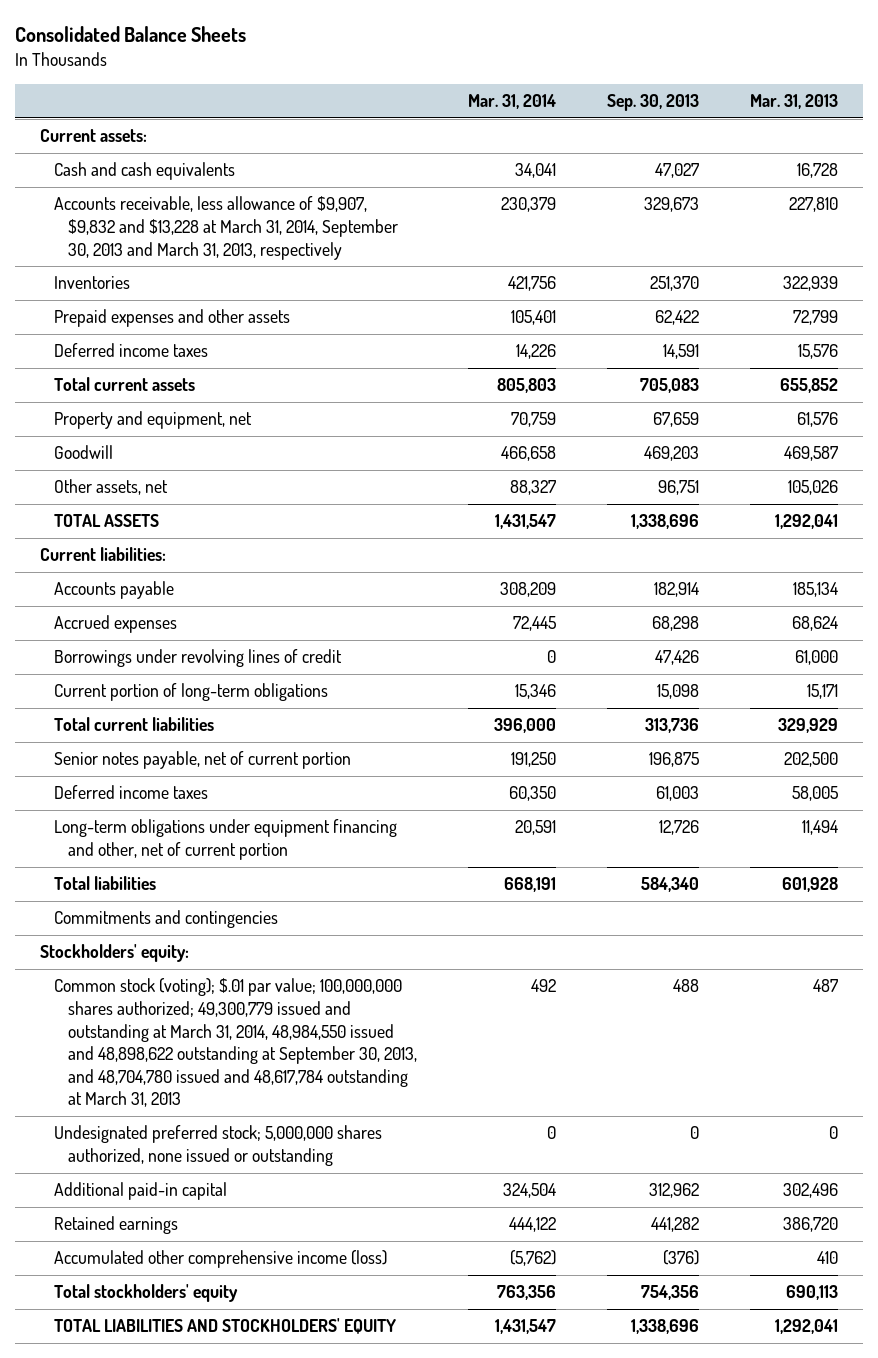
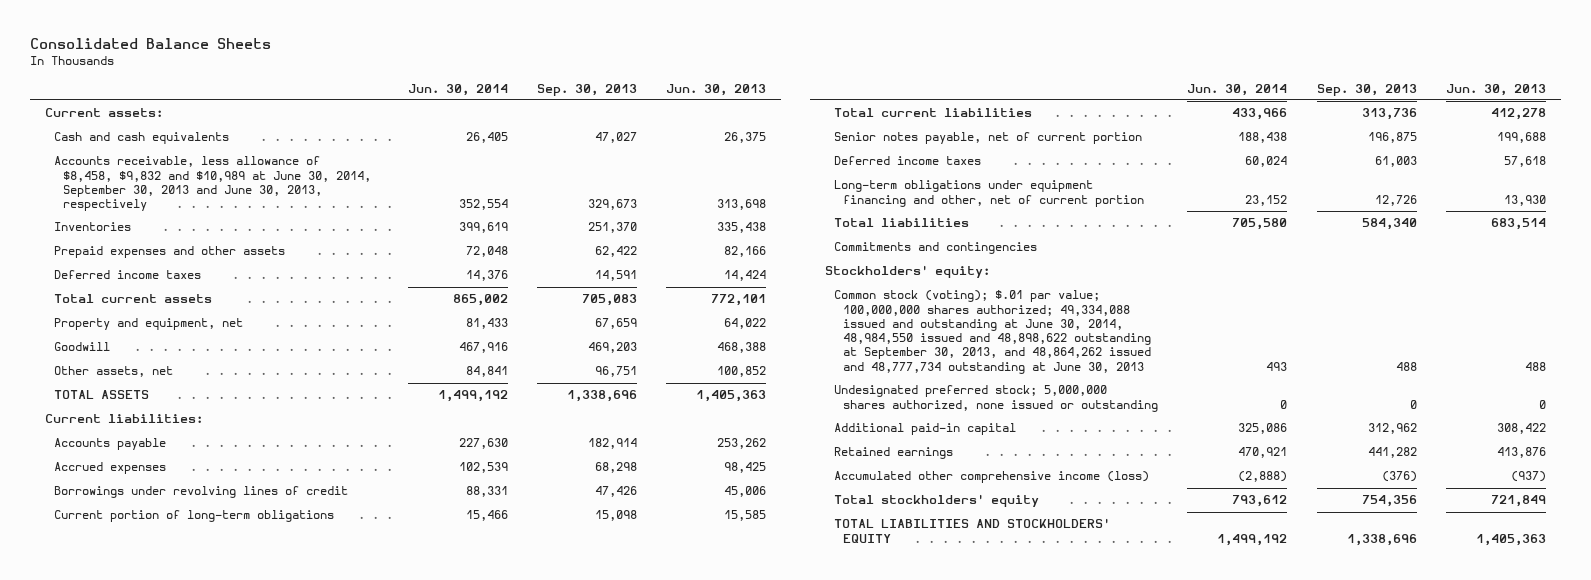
- | Mar. 31, 2014 | Sep. 30, 2013 | Mar. 31, 2013
+ | Jun. 30, 2014 | Sep. 30, 2013 | Jun. 30, 2013
- Accounts receivable, less allowance of $9,907, $9,832 and $13,228 at March 31, 2014, September 30, 2013 and March 31, 2013, respectively | 230,379 | 329,673 | 227,810
+ Accounts receivable, less allowance of $8,458, $9,832 and $10,989 at June 30, 2014, September 30, 2013 and June 30, 2013, respectively | 352,554 | 329,673 | 313,698
- Common stock (voting); $.01 par value; 100,000,000 shares authorized; 49,300,779 issued and outstanding at March 31, 2014, 48,984,550 issued and 48,898,622 outstanding at September 30, 2013, and 48,704,780 issued and 48,617,784 outstanding at March 31, 2013 | 492 | 488 | 487
+ Common stock (voting); $.01 par value; 100,000,000 shares authorized; 49,334,088 issued and outstanding at June 30, 2014, 48,984,550 issued and 48,898,622 outstanding at September 30, 2013, and 48,864,262 issued and 48,777,734 outstanding at June 30, 2013 | 493 | 488 | 488

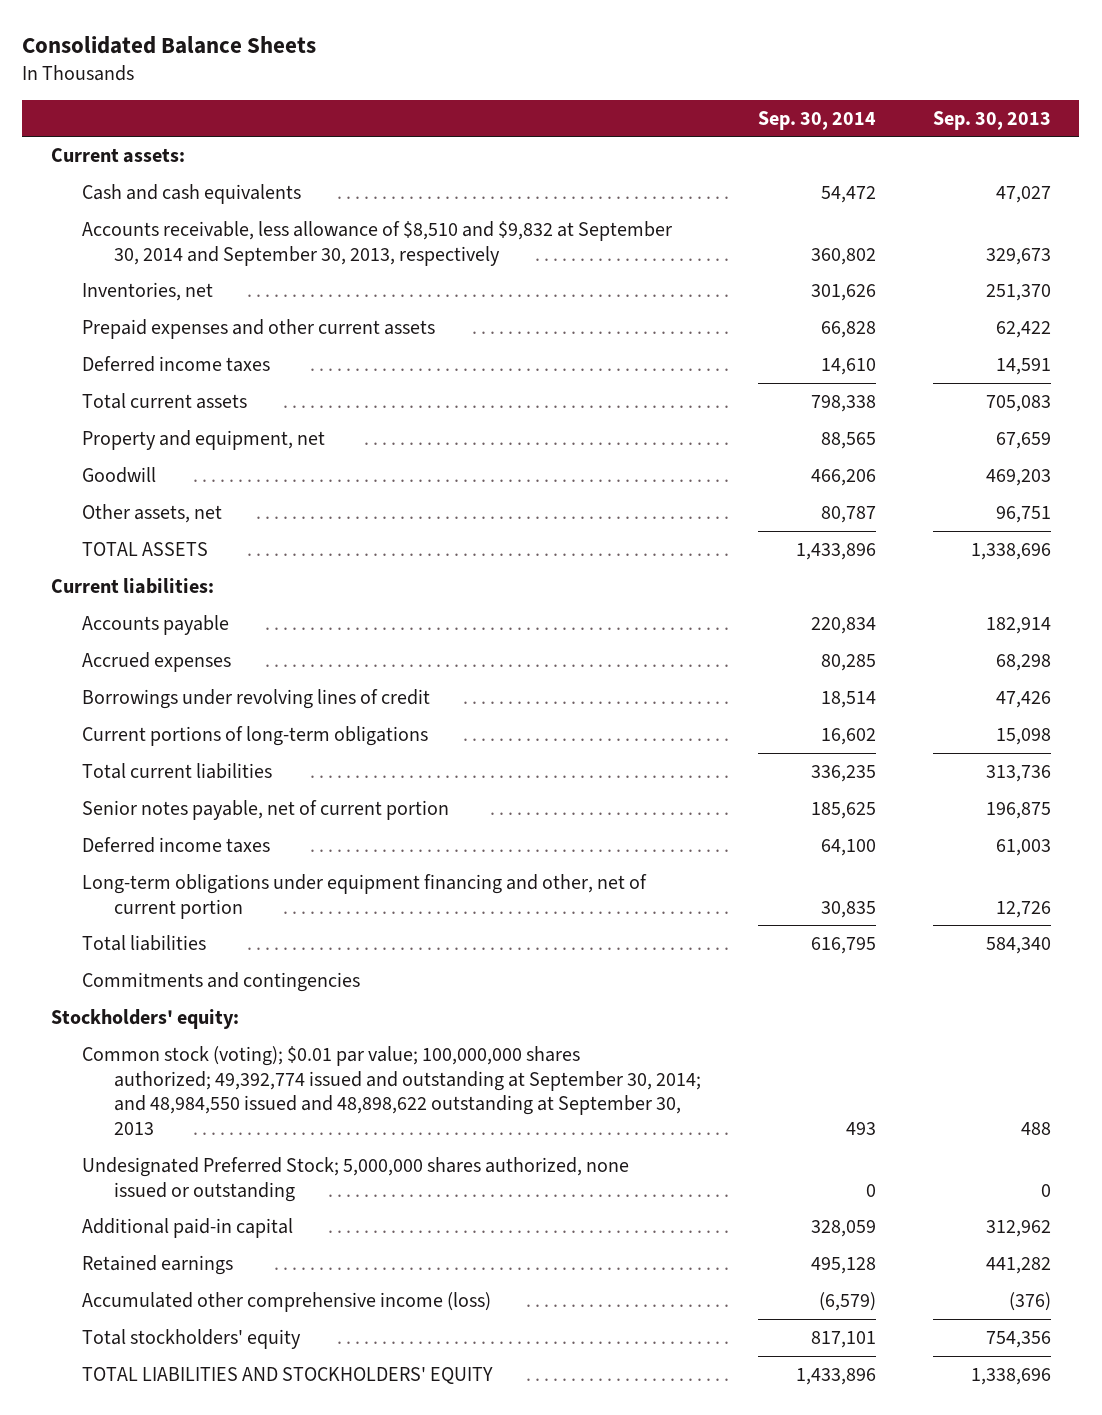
- | Jun. 30, 2014 | Sep. 30, 2013 | Jun. 30, 2013
+ | Sep. 30, 2014 | Sep. 30, 2013
- Accounts receivable, less allowance of $8,458, $9,832 and $10,989 at June 30, 2014, September 30, 2013 and June 30, 2013, respectively | 352,554 | 329,673 | 313,698
- Inventories | 399,619 | 251,370 | 335,438
- Prepaid expenses and other assets | 72,048 | 62,422 | 82,166
+ Accounts receivable, less allowance of $8,510 and $9,832 at September 30, 2014 and September 30, 2013, respectively | 360,802 | 329,673
+ Inventories, net | 301,626 | 251,370
+ Prepaid expenses and other current assets | 66,828 | 62,422
- Current portion of long-term obligations | 15,466 | 15,098 | 15,585
+ Current portions of long-term obligations | 16,602 | 15,098
- Common stock (voting); $.01 par value; 100,000,000 shares authorized; 49,334,088 issued and outstanding at June 30, 2014, 48,984,550 issued and 48,898,622 outstanding at September 30, 2013, and 48,864,262 issued and 48,777,734 outstanding at June 30, 2013 | 493 | 488 | 488
- Undesignated preferred stock; 5,000,000 shares authorized, none issued or outstanding | 0 | 0 | 0
+ Common stock (voting); $0.01 par value; 100,000,000 shares authorized; 49,392,774 issued and outstanding at September 30, 2014; and 48,984,550 issued and 48,898,622 outstanding at September 30, 2013 | 493 | 488
+ Undesignated Preferred Stock; 5,000,000 shares authorized, none issued or outstanding | 0 | 0

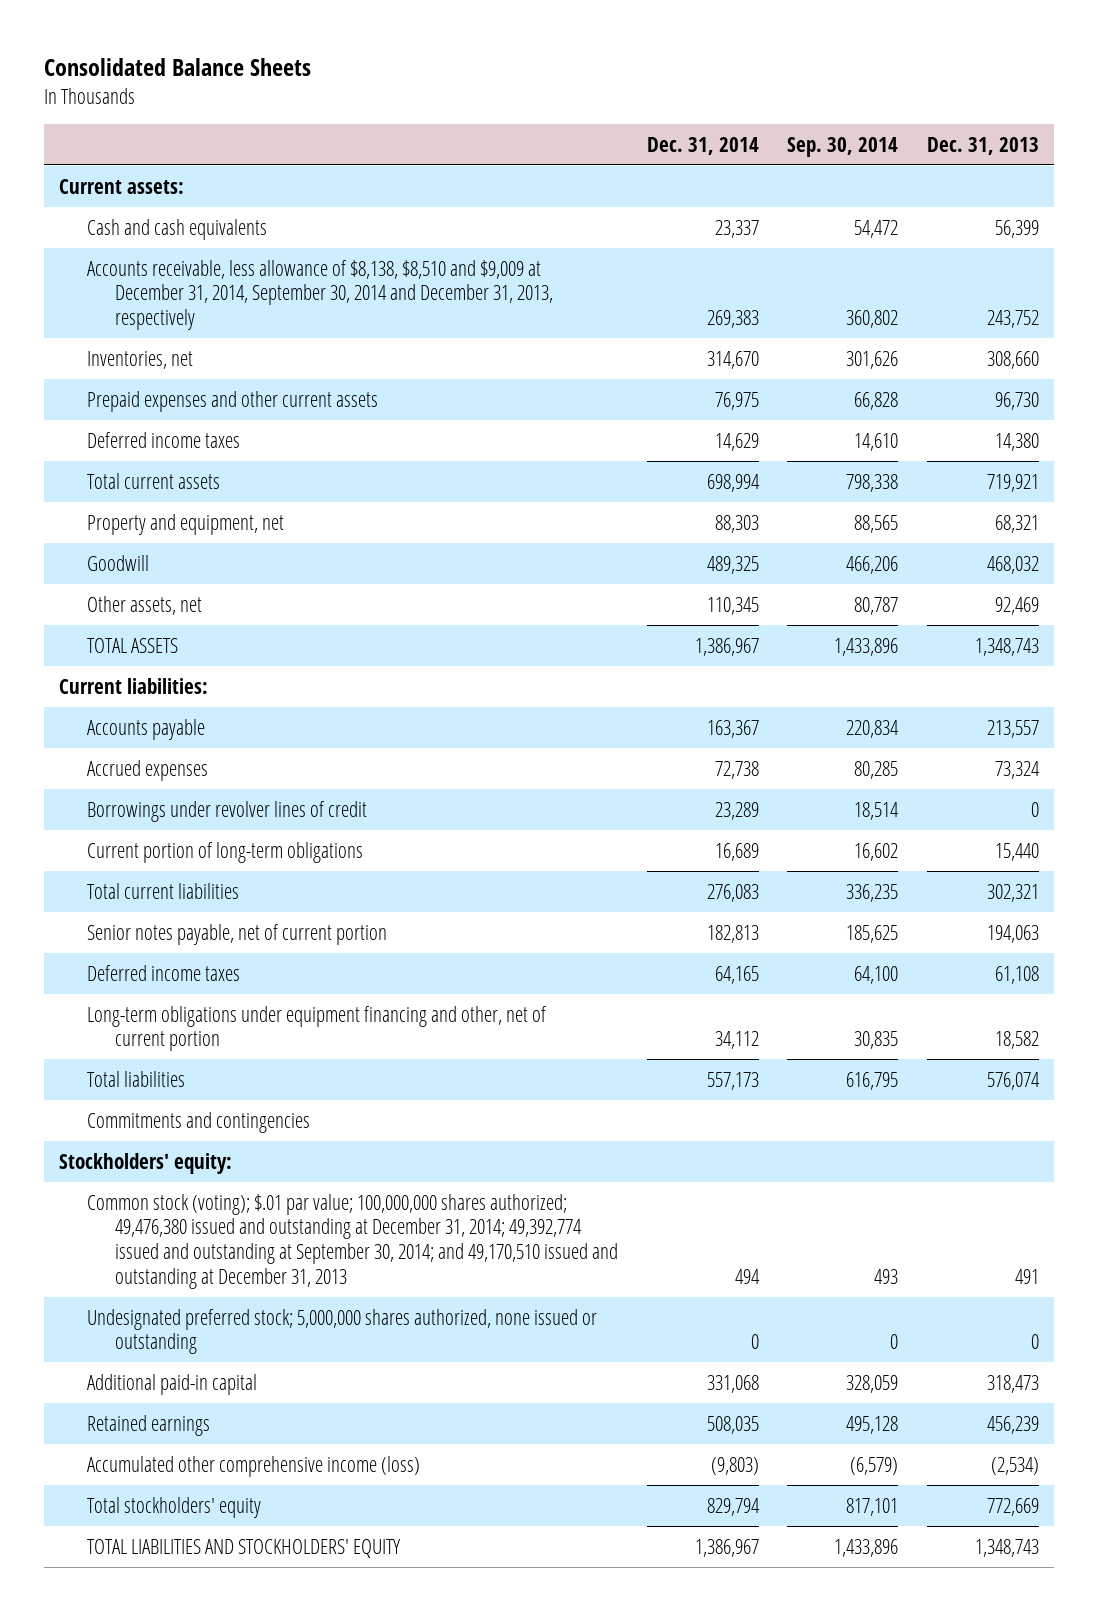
- | Sep. 30, 2014 | Sep. 30, 2013
+ | Dec. 31, 2014 | Sep. 30, 2014 | Dec. 31, 2013
- Accounts receivable, less allowance of $8,510 and $9,832 at September 30, 2014 and September 30, 2013, respectively | 360,802 | 329,673
+ Accounts receivable, less allowance of $8,138, $8,510 and $9,009 at December 31, 2014, September 30, 2014 and December 31, 2013, respectively | 269,383 | 360,802 | 243,752
- Borrowings under revolving lines of credit | 18,514 | 47,426
- Current portions of long-term obligations | 16,602 | 15,098
+ Borrowings under revolver lines of credit | 23,289 | 18,514 | 0
+ Current portion of long-term obligations | 16,689 | 16,602 | 15,440
- Common stock (voting); $0.01 par value; 100,000,000 shares authorized; 49,392,774 issued and outstanding at September 30, 2014; and 48,984,550 issued and 48,898,622 outstanding at September 30, 2013 | 493 | 488
- Undesignated Preferred Stock; 5,000,000 shares authorized, none issued or outstanding | 0 | 0
+ Common stock (voting); $.01 par value; 100,000,000 shares authorized; 49,476,380 issued and outstanding at December 31, 2014; 49,392,774 issued and outstanding at September 30, 2014; and 49,170,510 issued and outstanding at December 31, 2013 | 494 | 493 | 491
+ Undesignated preferred stock; 5,000,000 shares authorized, none issued or outstanding | 0 | 0 | 0

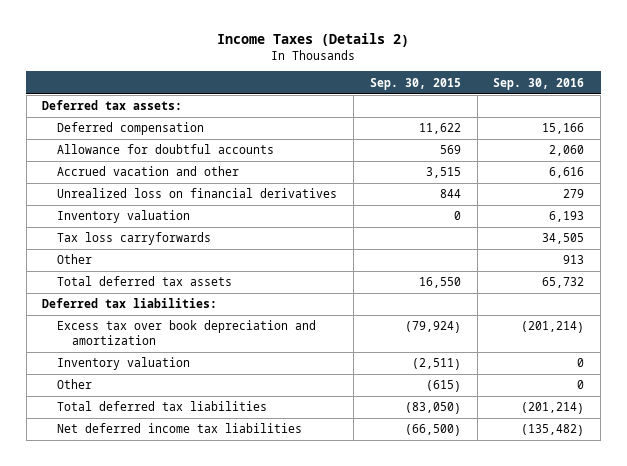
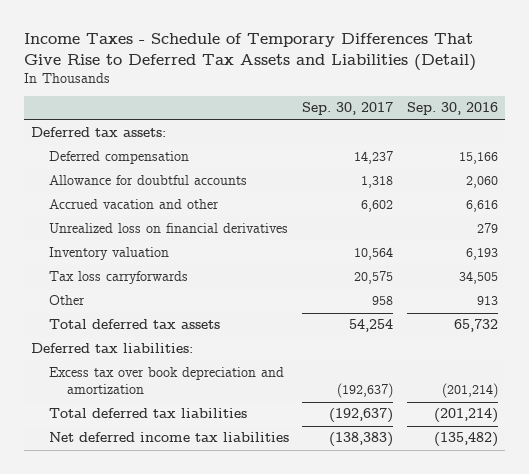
- Income Taxes (Details 2)
+ Income Taxes - Schedule of Temporary Differences That Give Rise to Deferred Tax Assets and Liabilities (Detail)
- | Sep. 30, 2015 | Sep. 30, 2016
+ | Sep. 30, 2017 | Sep. 30, 2016
- Inventory valuation | (2,511) | 0
- Other | (615) | 0

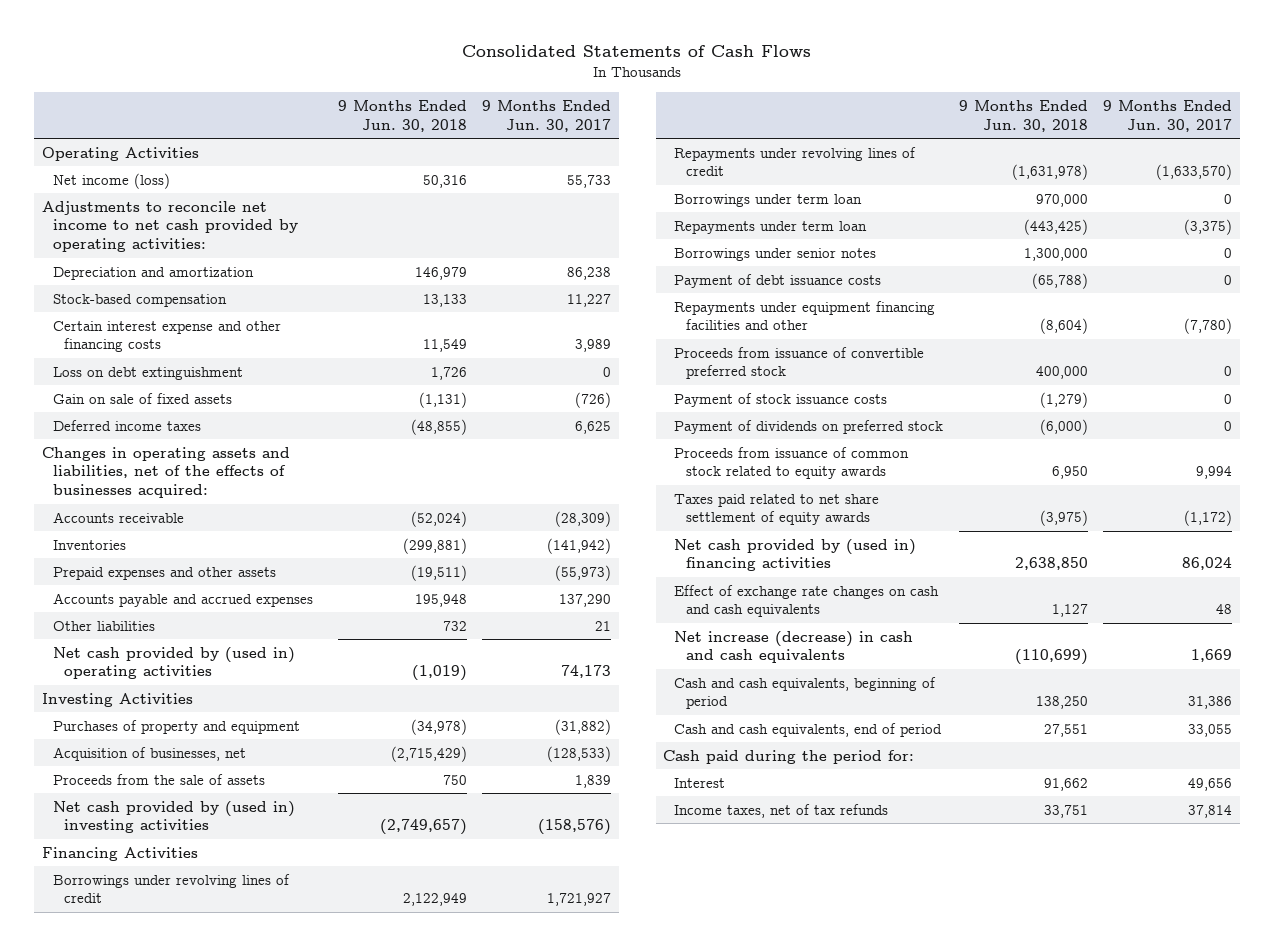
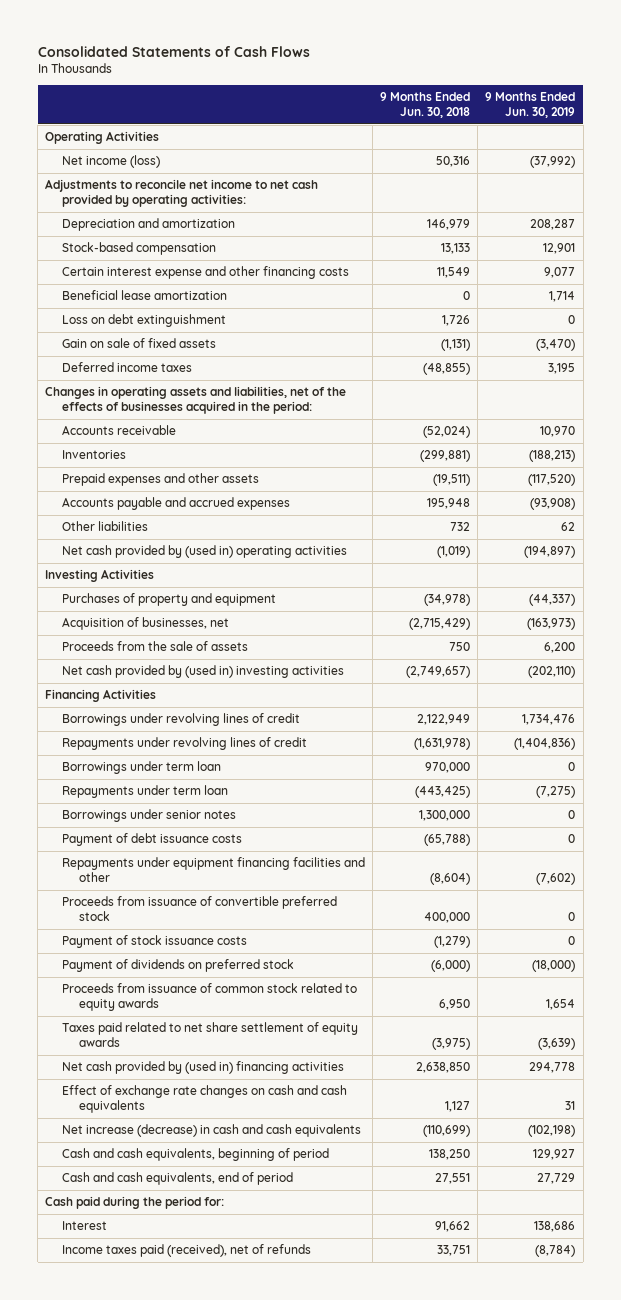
- | 9 Months Ended Jun. 30, 2018 | 9 Months Ended Jun. 30, 2017
+ | 9 Months Ended Jun. 30, 2018 | 9 Months Ended Jun. 30, 2019
+ Beneficial lease amortization | 0 | 1,714
- Changes in operating assets and liabilities, net of the effects of businesses acquired:
+ Changes in operating assets and liabilities, net of the effects of businesses acquired in the period:
- Income taxes, net of tax refunds | 33,751 | 37,814
+ Income taxes paid (received), net of refunds | 33,751 | (8,784)

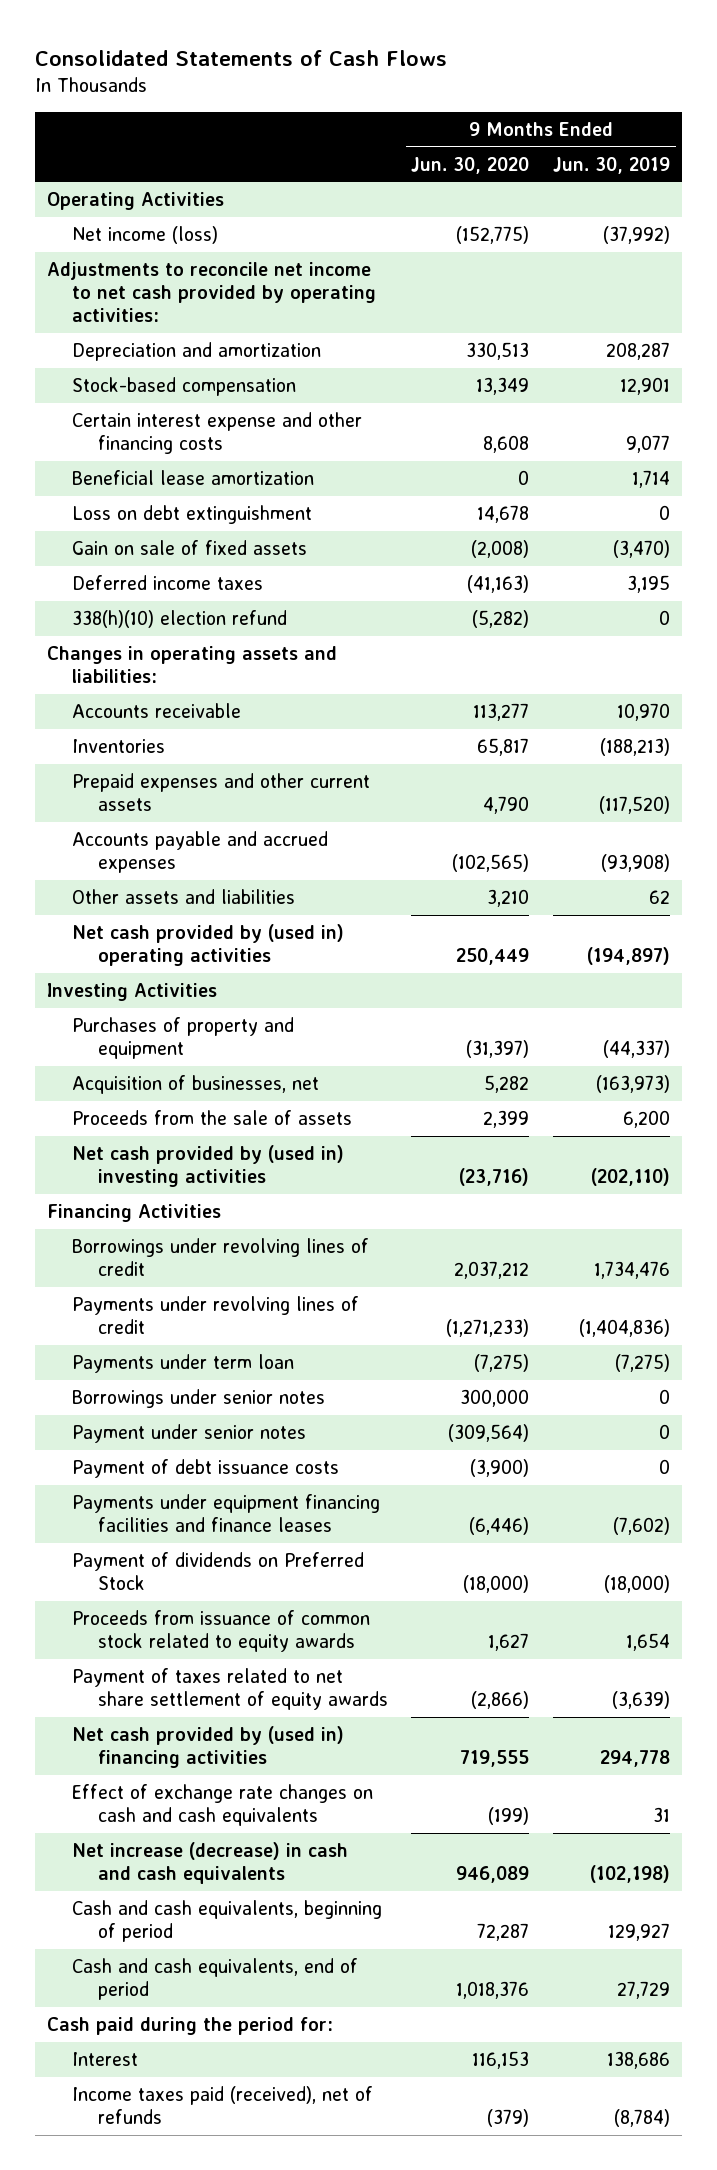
- | 9 Months Ended Jun. 30, 2018 | 9 Months Ended Jun. 30, 2019
+ | 9 Months Ended Jun. 30, 2020 | 9 Months Ended Jun. 30, 2019
- Changes in operating assets and liabilities, net of the effects of businesses acquired in the period:
+ 338(h)(10) election refund | (5,282) | 0
+ Changes in operating assets and liabilities:
- Prepaid expenses and other assets | (19,511) | (117,520)
+ Prepaid expenses and other current assets | 4,790 | (117,520)
- Other liabilities | 732 | 62
+ Other assets and liabilities | 3,210 | 62
- Repayments under revolving lines of credit | (1,631,978) | (1,404,836)
- Borrowings under term loan | 970,000 | 0
- Repayments under term loan | (443,425) | (7,275)
+ Payments under revolving lines of credit | (1,271,233) | (1,404,836)
+ Payments under term loan | (7,275) | (7,275)
+ Payment under senior notes | (309,564) | 0
- Repayments under equipment financing facilities and other | (8,604) | (7,602)
- Proceeds from issuance of convertible preferred stock | 400,000 | 0
- Payment of stock issuance costs | (1,279) | 0
- Payment of dividends on preferred stock | (6,000) | (18,000)
+ Payments under equipment financing facilities and finance leases | (6,446) | (7,602)
+ Payment of dividends on Preferred Stock | (18,000) | (18,000)
- Taxes paid related to net share settlement of equity awards | (3,975) | (3,639)
+ Payment of taxes related to net share settlement of equity awards | (2,866) | (3,639)

